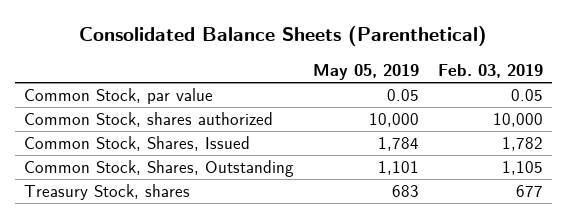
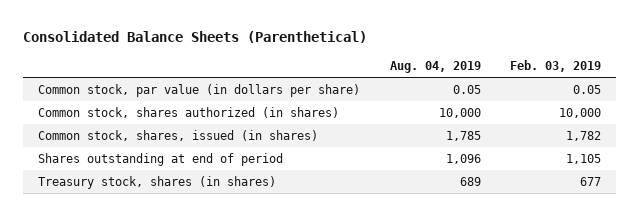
- | May 05, 2019 | Feb. 03, 2019
+ | Aug. 04, 2019 | Feb. 03, 2019
- Common Stock, par value | 0.05 | 0.05
- Common Stock, shares authorized | 10,000 | 10,000
- Common Stock, Shares, Issued | 1,784 | 1,782
- Common Stock, Shares, Outstanding | 1,101 | 1,105
- Treasury Stock, shares | 683 | 677
+ Common stock, par value (in dollars per share) | 0.05 | 0.05
+ Common stock, shares authorized (in shares) | 10,000 | 10,000
+ Common stock, shares, issued (in shares) | 1,785 | 1,782
+ Shares outstanding at end of period | 1,096 | 1,105
+ Treasury stock, shares (in shares) | 689 | 677

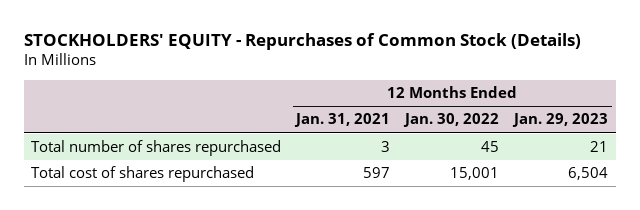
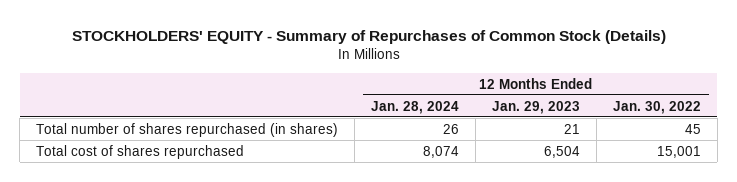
- STOCKHOLDERS' EQUITY - Repurchases of Common Stock (Details)
+ STOCKHOLDERS' EQUITY - Summary of Repurchases of Common Stock (Details)
- | 12 Months Ended Jan. 31, 2021 | 12 Months Ended Jan. 30, 2022 | 12 Months Ended Jan. 29, 2023
+ | 12 Months Ended Jan. 28, 2024 | 12 Months Ended Jan. 29, 2023 | 12 Months Ended Jan. 30, 2022
- Total number of shares repurchased | 3 | 45 | 21
+ Total number of shares repurchased (in shares) | 26 | 21 | 45

